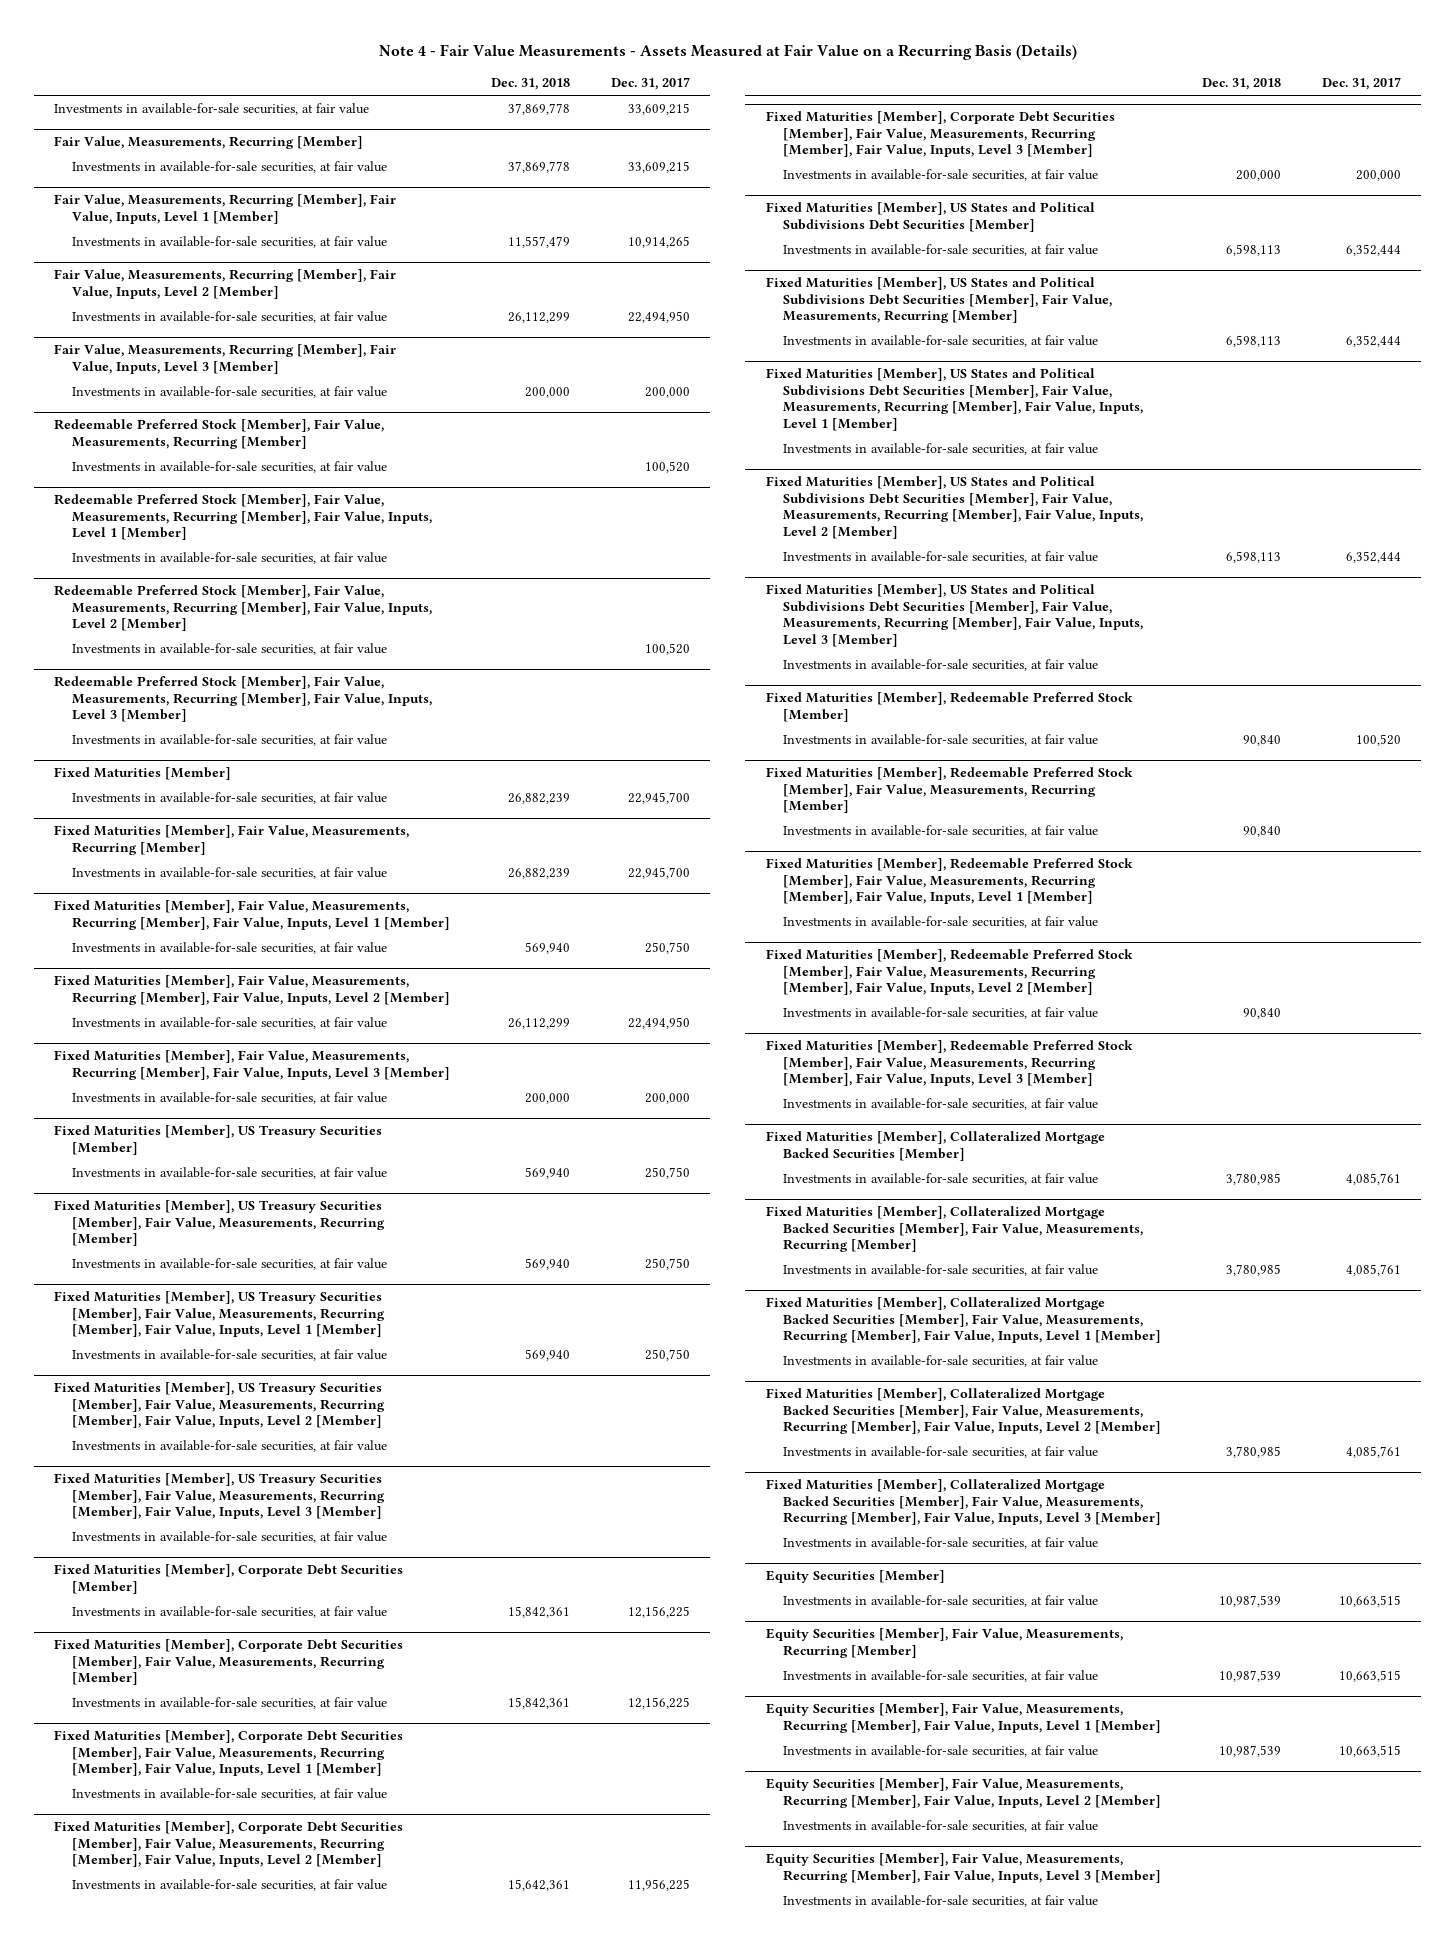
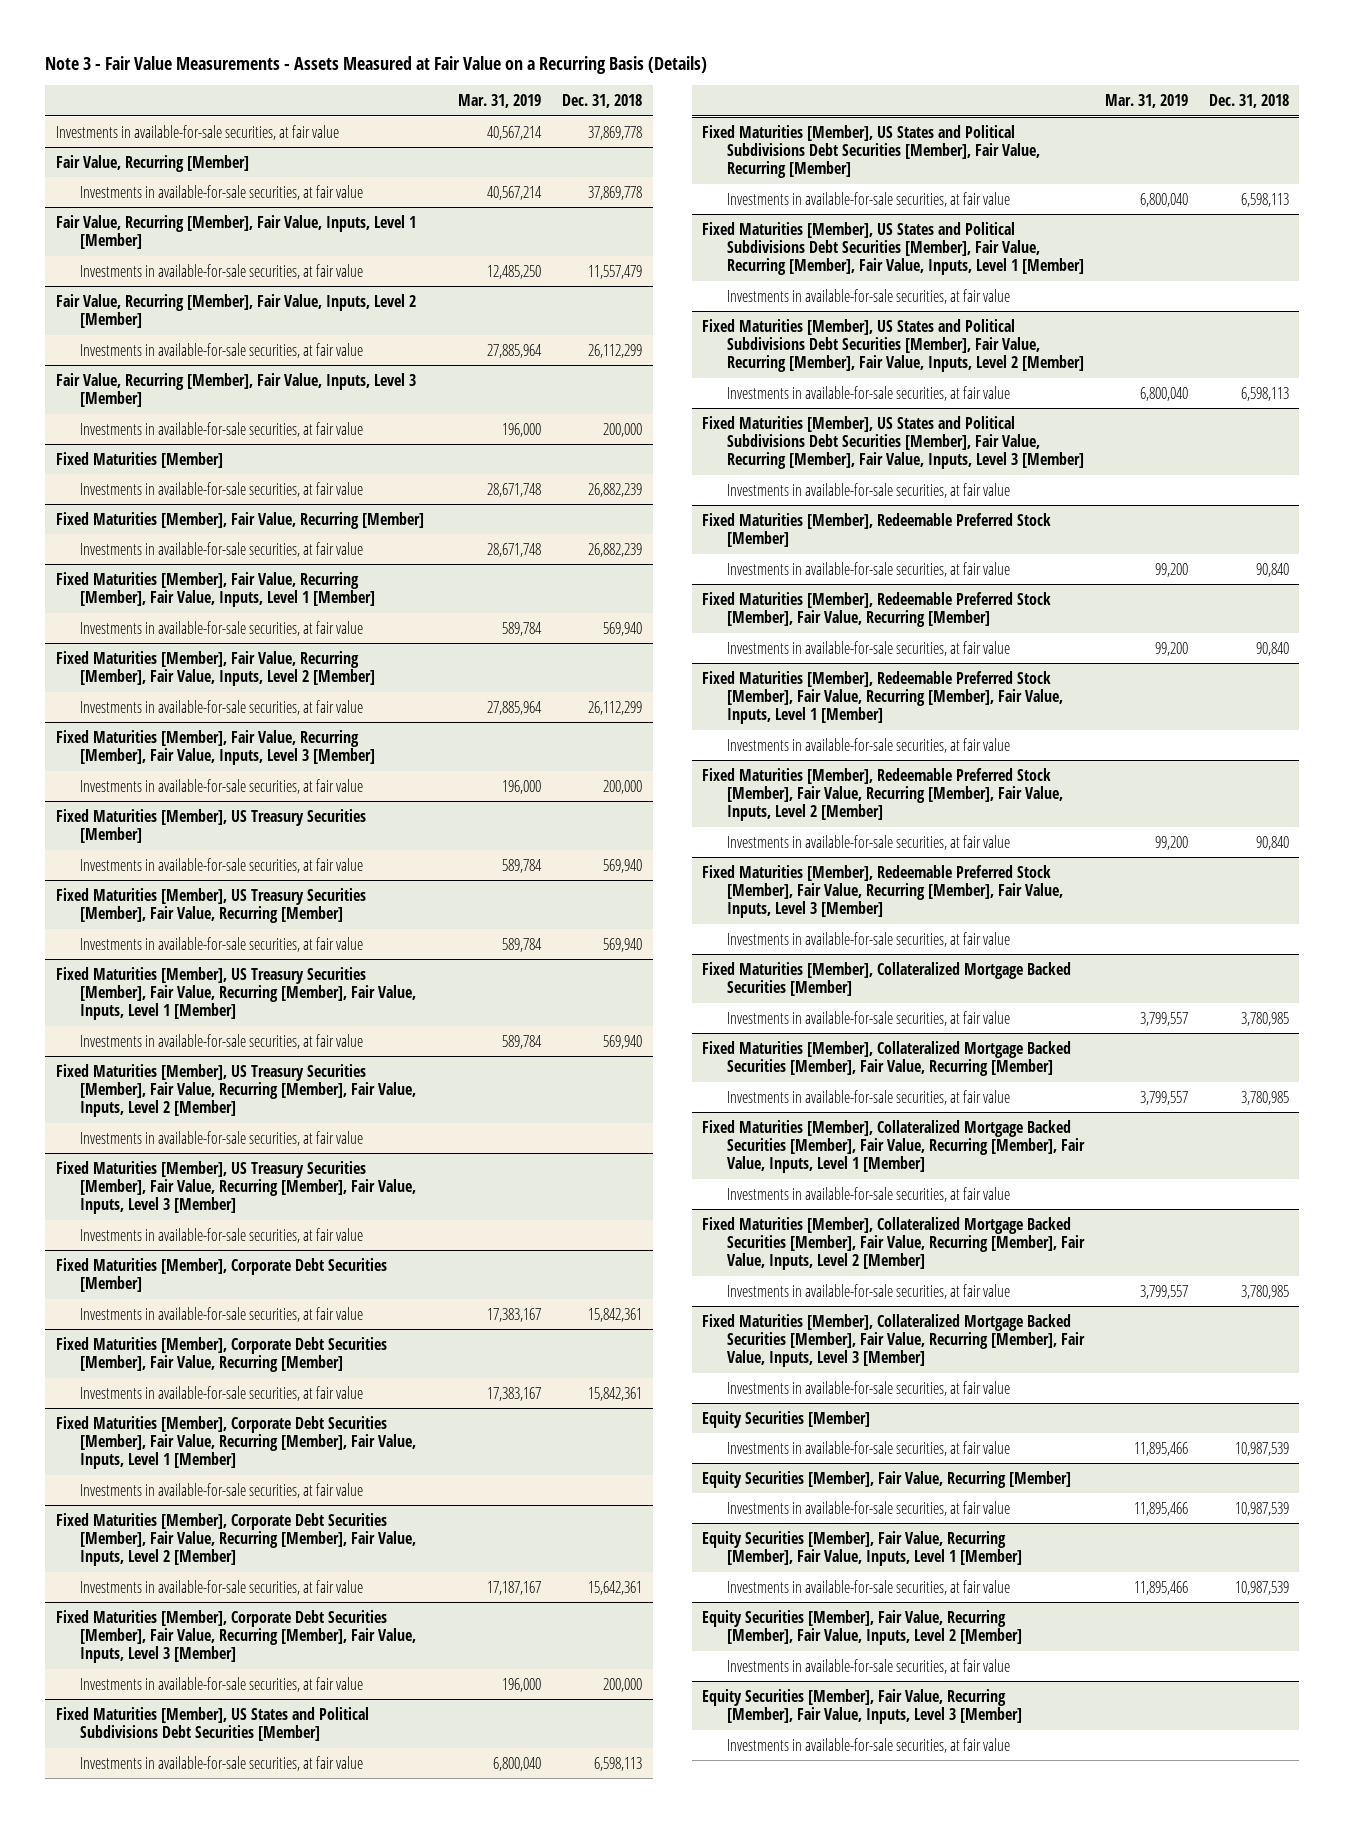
- Note 4 - Fair Value Measurements - Assets Measured at Fair Value on a Recurring Basis (Details)
+ Note 3 - Fair Value Measurements - Assets Measured at Fair Value on a Recurring Basis (Details)
- | Dec. 31, 2018 | Dec. 31, 2017
+ | Mar. 31, 2019 | Dec. 31, 2018
- Fair Value, Measurements, Recurring [Member]
+ Fair Value, Recurring [Member]
- Fair Value, Measurements, Recurring [Member], Fair Value, Inputs, Level 1 [Member]
+ Fair Value, Recurring [Member], Fair Value, Inputs, Level 1 [Member]
- Fair Value, Measurements, Recurring [Member], Fair Value, Inputs, Level 2 [Member]
+ Fair Value, Recurring [Member], Fair Value, Inputs, Level 2 [Member]
- Fair Value, Measurements, Recurring [Member], Fair Value, Inputs, Level 3 [Member]
+ Fair Value, Recurring [Member], Fair Value, Inputs, Level 3 [Member]
- Redeemable Preferred Stock [Member], Fair Value, Measurements, Recurring [Member]
- Investments in available-for-sale securities, at fair value | | 100,520
- Redeemable Preferred Stock [Member], Fair Value, Measurements, Recurring [Member], Fair Value, Inputs, Level 1 [Member]
- Investments in available-for-sale securities, at fair value
- Redeemable Preferred Stock [Member], Fair Value, Measurements, Recurring [Member], Fair Value, Inputs, Level 2 [Member]
- Investments in available-for-sale securities, at fair value | | 100,520
- Redeemable Preferred Stock [Member], Fair Value, Measurements, Recurring [Member], Fair Value, Inputs, Level 3 [Member]
- Investments in available-for-sale securities, at fair value
- Fixed Maturities [Member], Fair Value, Measurements, Recurring [Member]
+ Fixed Maturities [Member], Fair Value, Recurring [Member]
- Fixed Maturities [Member], Fair Value, Measurements, Recurring [Member], Fair Value, Inputs, Level 1 [Member]
+ Fixed Maturities [Member], Fair Value, Recurring [Member], Fair Value, Inputs, Level 1 [Member]
- Fixed Maturities [Member], Fair Value, Measurements, Recurring [Member], Fair Value, Inputs, Level 2 [Member]
+ Fixed Maturities [Member], Fair Value, Recurring [Member], Fair Value, Inputs, Level 2 [Member]
- Fixed Maturities [Member], Fair Value, Measurements, Recurring [Member], Fair Value, Inputs, Level 3 [Member]
+ Fixed Maturities [Member], Fair Value, Recurring [Member], Fair Value, Inputs, Level 3 [Member]
- Fixed Maturities [Member], US Treasury Securities [Member], Fair Value, Measurements, Recurring [Member]
+ Fixed Maturities [Member], US Treasury Securities [Member], Fair Value, Recurring [Member]
- Fixed Maturities [Member], US Treasury Securities [Member], Fair Value, Measurements, Recurring [Member], Fair Value, Inputs, Level 1 [Member]
+ Fixed Maturities [Member], US Treasury Securities [Member], Fair Value, Recurring [Member], Fair Value, Inputs, Level 1 [Member]
- Fixed Maturities [Member], US Treasury Securities [Member], Fair Value, Measurements, Recurring [Member], Fair Value, Inputs, Level 2 [Member]
+ Fixed Maturities [Member], US Treasury Securities [Member], Fair Value, Recurring [Member], Fair Value, Inputs, Level 2 [Member]
- Fixed Maturities [Member], US Treasury Securities [Member], Fair Value, Measurements, Recurring [Member], Fair Value, Inputs, Level 3 [Member]
+ Fixed Maturities [Member], US Treasury Securities [Member], Fair Value, Recurring [Member], Fair Value, Inputs, Level 3 [Member]
- Fixed Maturities [Member], Corporate Debt Securities [Member], Fair Value, Measurements, Recurring [Member]
+ Fixed Maturities [Member], Corporate Debt Securities [Member], Fair Value, Recurring [Member]
- Fixed Maturities [Member], Corporate Debt Securities [Member], Fair Value, Measurements, Recurring [Member], Fair Value, Inputs, Level 1 [Member]
+ Fixed Maturities [Member], Corporate Debt Securities [Member], Fair Value, Recurring [Member], Fair Value, Inputs, Level 1 [Member]
- Fixed Maturities [Member], Corporate Debt Securities [Member], Fair Value, Measurements, Recurring [Member], Fair Value, Inputs, Level 2 [Member]
+ Fixed Maturities [Member], Corporate Debt Securities [Member], Fair Value, Recurring [Member], Fair Value, Inputs, Level 2 [Member]
- Fixed Maturities [Member], Corporate Debt Securities [Member], Fair Value, Measurements, Recurring [Member], Fair Value, Inputs, Level 3 [Member]
+ Fixed Maturities [Member], Corporate Debt Securities [Member], Fair Value, Recurring [Member], Fair Value, Inputs, Level 3 [Member]
- Fixed Maturities [Member], US States and Political Subdivisions Debt Securities [Member], Fair Value, Measurements, Recurring [Member]
+ Fixed Maturities [Member], US States and Political Subdivisions Debt Securities [Member], Fair Value, Recurring [Member]
- Fixed Maturities [Member], US States and Political Subdivisions Debt Securities [Member], Fair Value, Measurements, Recurring [Member], Fair Value, Inputs, Level 1 [Member]
+ Fixed Maturities [Member], US States and Political Subdivisions Debt Securities [Member], Fair Value, Recurring [Member], Fair Value, Inputs, Level 1 [Member]
- Fixed Maturities [Member], US States and Political Subdivisions Debt Securities [Member], Fair Value, Measurements, Recurring [Member], Fair Value, Inputs, Level 2 [Member]
+ Fixed Maturities [Member], US States and Political Subdivisions Debt Securities [Member], Fair Value, Recurring [Member], Fair Value, Inputs, Level 2 [Member]
- Fixed Maturities [Member], US States and Political Subdivisions Debt Securities [Member], Fair Value, Measurements, Recurring [Member], Fair Value, Inputs, Level 3 [Member]
+ Fixed Maturities [Member], US States and Political Subdivisions Debt Securities [Member], Fair Value, Recurring [Member], Fair Value, Inputs, Level 3 [Member]
- Fixed Maturities [Member], Redeemable Preferred Stock [Member], Fair Value, Measurements, Recurring [Member]
+ Fixed Maturities [Member], Redeemable Preferred Stock [Member], Fair Value, Recurring [Member]
- Fixed Maturities [Member], Redeemable Preferred Stock [Member], Fair Value, Measurements, Recurring [Member], Fair Value, Inputs, Level 1 [Member]
+ Fixed Maturities [Member], Redeemable Preferred Stock [Member], Fair Value, Recurring [Member], Fair Value, Inputs, Level 1 [Member]
- Fixed Maturities [Member], Redeemable Preferred Stock [Member], Fair Value, Measurements, Recurring [Member], Fair Value, Inputs, Level 2 [Member]
+ Fixed Maturities [Member], Redeemable Preferred Stock [Member], Fair Value, Recurring [Member], Fair Value, Inputs, Level 2 [Member]
- Fixed Maturities [Member], Redeemable Preferred Stock [Member], Fair Value, Measurements, Recurring [Member], Fair Value, Inputs, Level 3 [Member]
+ Fixed Maturities [Member], Redeemable Preferred Stock [Member], Fair Value, Recurring [Member], Fair Value, Inputs, Level 3 [Member]
- Fixed Maturities [Member], Collateralized Mortgage Backed Securities [Member], Fair Value, Measurements, Recurring [Member]
+ Fixed Maturities [Member], Collateralized Mortgage Backed Securities [Member], Fair Value, Recurring [Member]
- Fixed Maturities [Member], Collateralized Mortgage Backed Securities [Member], Fair Value, Measurements, Recurring [Member], Fair Value, Inputs, Level 1 [Member]
+ Fixed Maturities [Member], Collateralized Mortgage Backed Securities [Member], Fair Value, Recurring [Member], Fair Value, Inputs, Level 1 [Member]
- Fixed Maturities [Member], Collateralized Mortgage Backed Securities [Member], Fair Value, Measurements, Recurring [Member], Fair Value, Inputs, Level 2 [Member]
+ Fixed Maturities [Member], Collateralized Mortgage Backed Securities [Member], Fair Value, Recurring [Member], Fair Value, Inputs, Level 2 [Member]
- Fixed Maturities [Member], Collateralized Mortgage Backed Securities [Member], Fair Value, Measurements, Recurring [Member], Fair Value, Inputs, Level 3 [Member]
+ Fixed Maturities [Member], Collateralized Mortgage Backed Securities [Member], Fair Value, Recurring [Member], Fair Value, Inputs, Level 3 [Member]
- Equity Securities [Member], Fair Value, Measurements, Recurring [Member]
+ Equity Securities [Member], Fair Value, Recurring [Member]
- Equity Securities [Member], Fair Value, Measurements, Recurring [Member], Fair Value, Inputs, Level 1 [Member]
+ Equity Securities [Member], Fair Value, Recurring [Member], Fair Value, Inputs, Level 1 [Member]
- Equity Securities [Member], Fair Value, Measurements, Recurring [Member], Fair Value, Inputs, Level 2 [Member]
+ Equity Securities [Member], Fair Value, Recurring [Member], Fair Value, Inputs, Level 2 [Member]
- Equity Securities [Member], Fair Value, Measurements, Recurring [Member], Fair Value, Inputs, Level 3 [Member]
+ Equity Securities [Member], Fair Value, Recurring [Member], Fair Value, Inputs, Level 3 [Member]

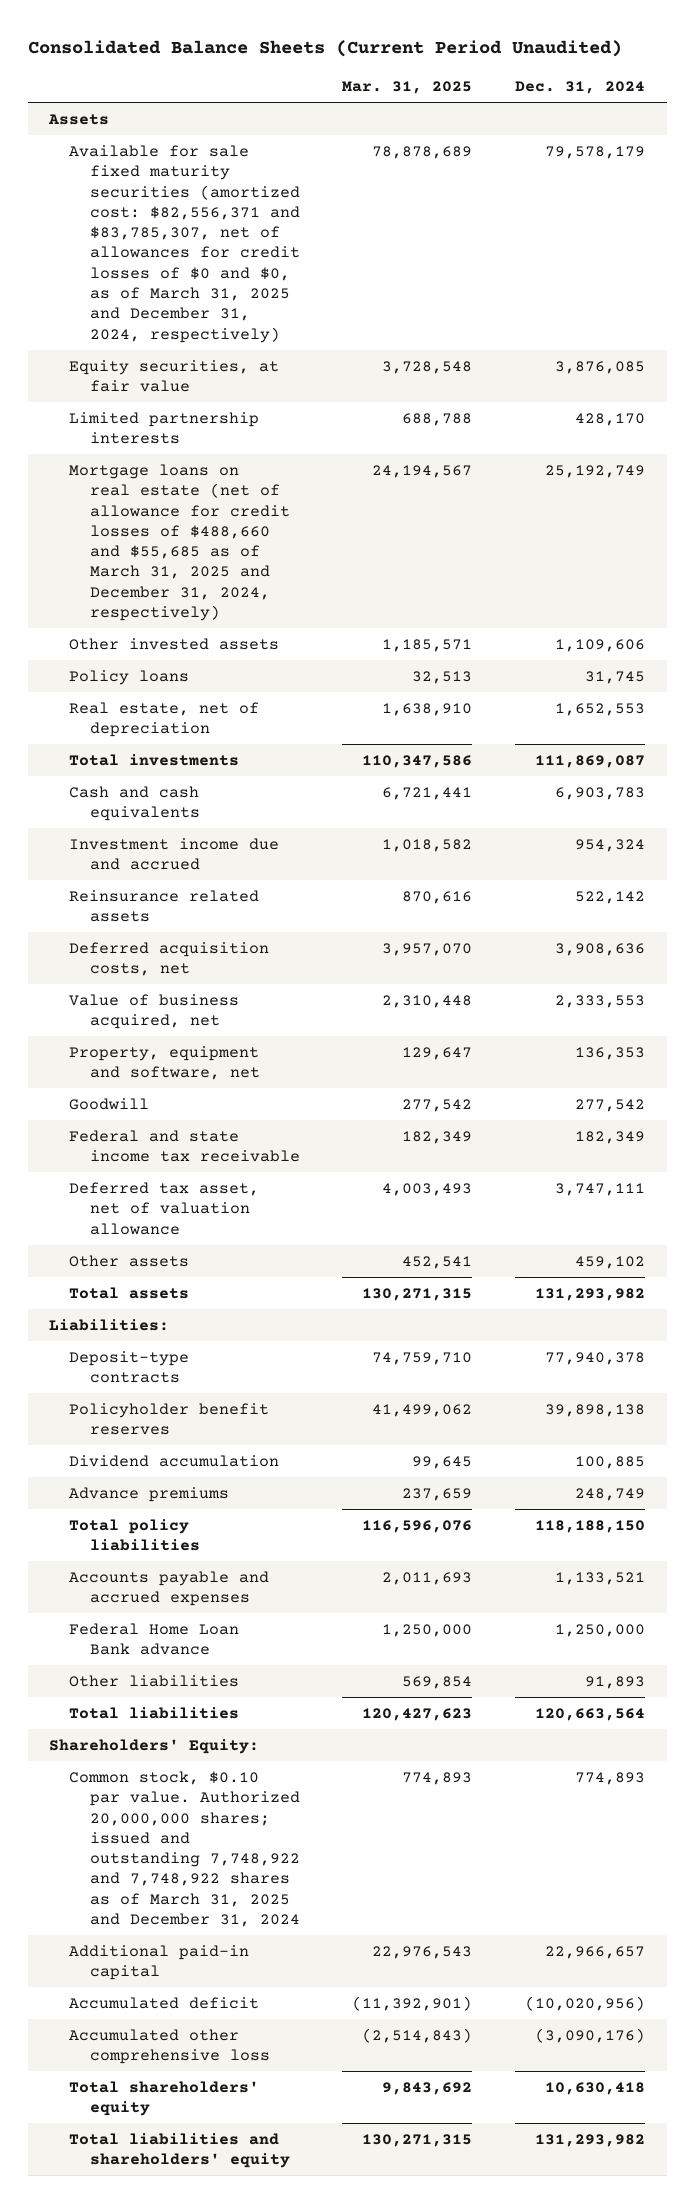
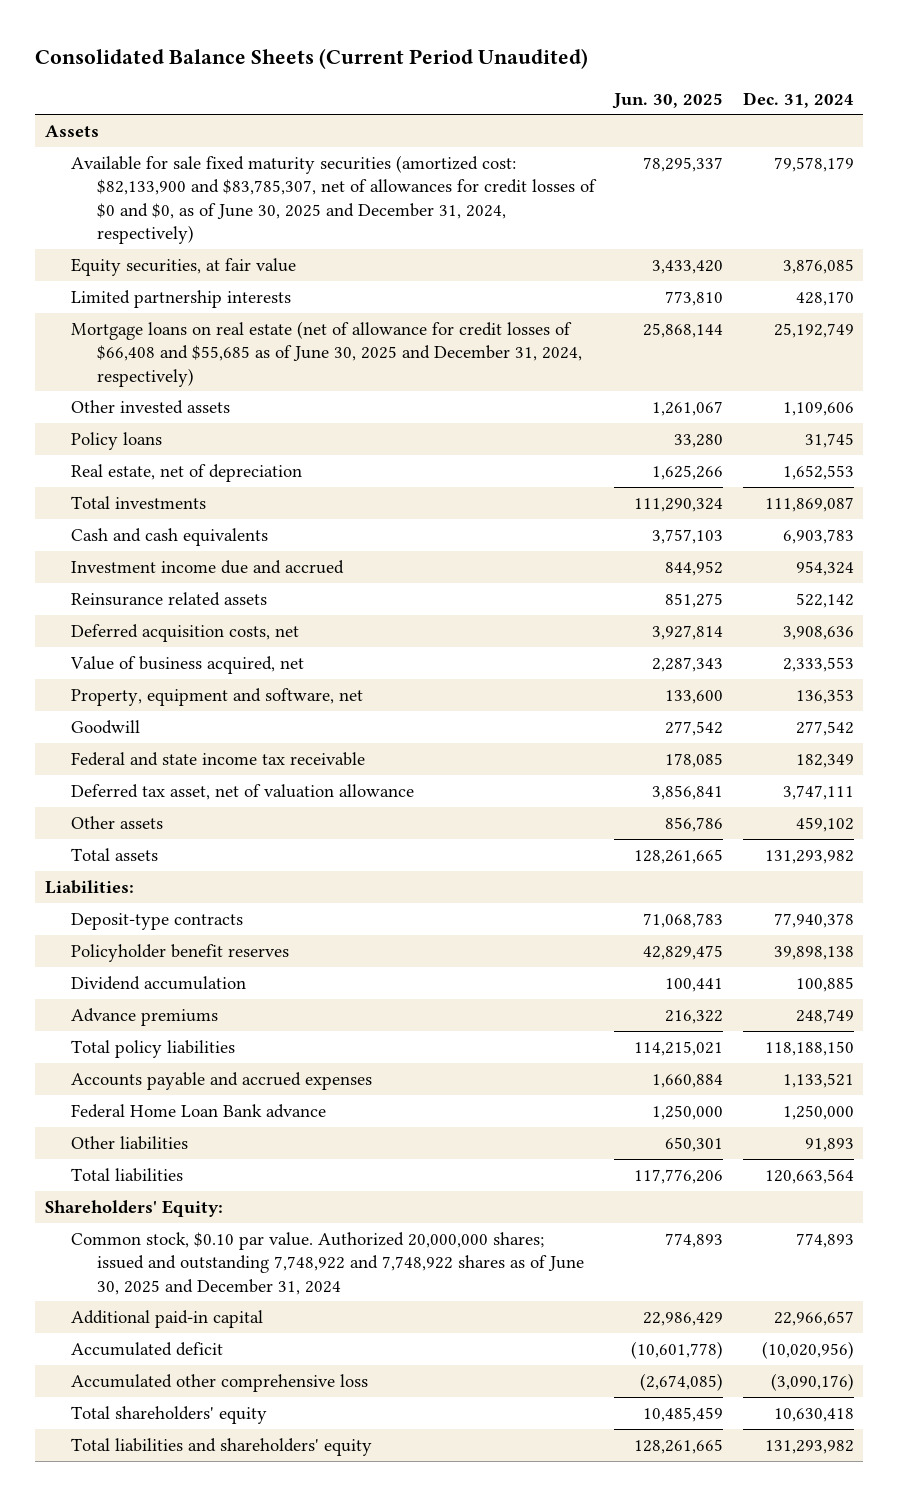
- | Mar. 31, 2025 | Dec. 31, 2024
+ | Jun. 30, 2025 | Dec. 31, 2024
- Available for sale fixed maturity securities (amortized cost: $82,556,371 and $83,785,307, net of allowances for credit losses of $0 and $0, as of March 31, 2025 and December 31, 2024, respectively) | 78,878,689 | 79,578,179
+ Available for sale fixed maturity securities (amortized cost: $82,133,900 and $83,785,307, net of allowances for credit losses of $0 and $0, as of June 30, 2025 and December 31, 2024, respectively) | 78,295,337 | 79,578,179
- Mortgage loans on real estate (net of allowance for credit losses of $488,660 and $55,685 as of March 31, 2025 and December 31, 2024, respectively) | 24,194,567 | 25,192,749
+ Mortgage loans on real estate (net of allowance for credit losses of $66,408 and $55,685 as of June 30, 2025 and December 31, 2024, respectively) | 25,868,144 | 25,192,749
- Common stock, $0.10 par value. Authorized 20,000,000 shares; issued and outstanding 7,748,922 and 7,748,922 shares as of March 31, 2025 and December 31, 2024 | 774,893 | 774,893
+ Common stock, $0.10 par value. Authorized 20,000,000 shares; issued and outstanding 7,748,922 and 7,748,922 shares as of June 30, 2025 and December 31, 2024 | 774,893 | 774,893

